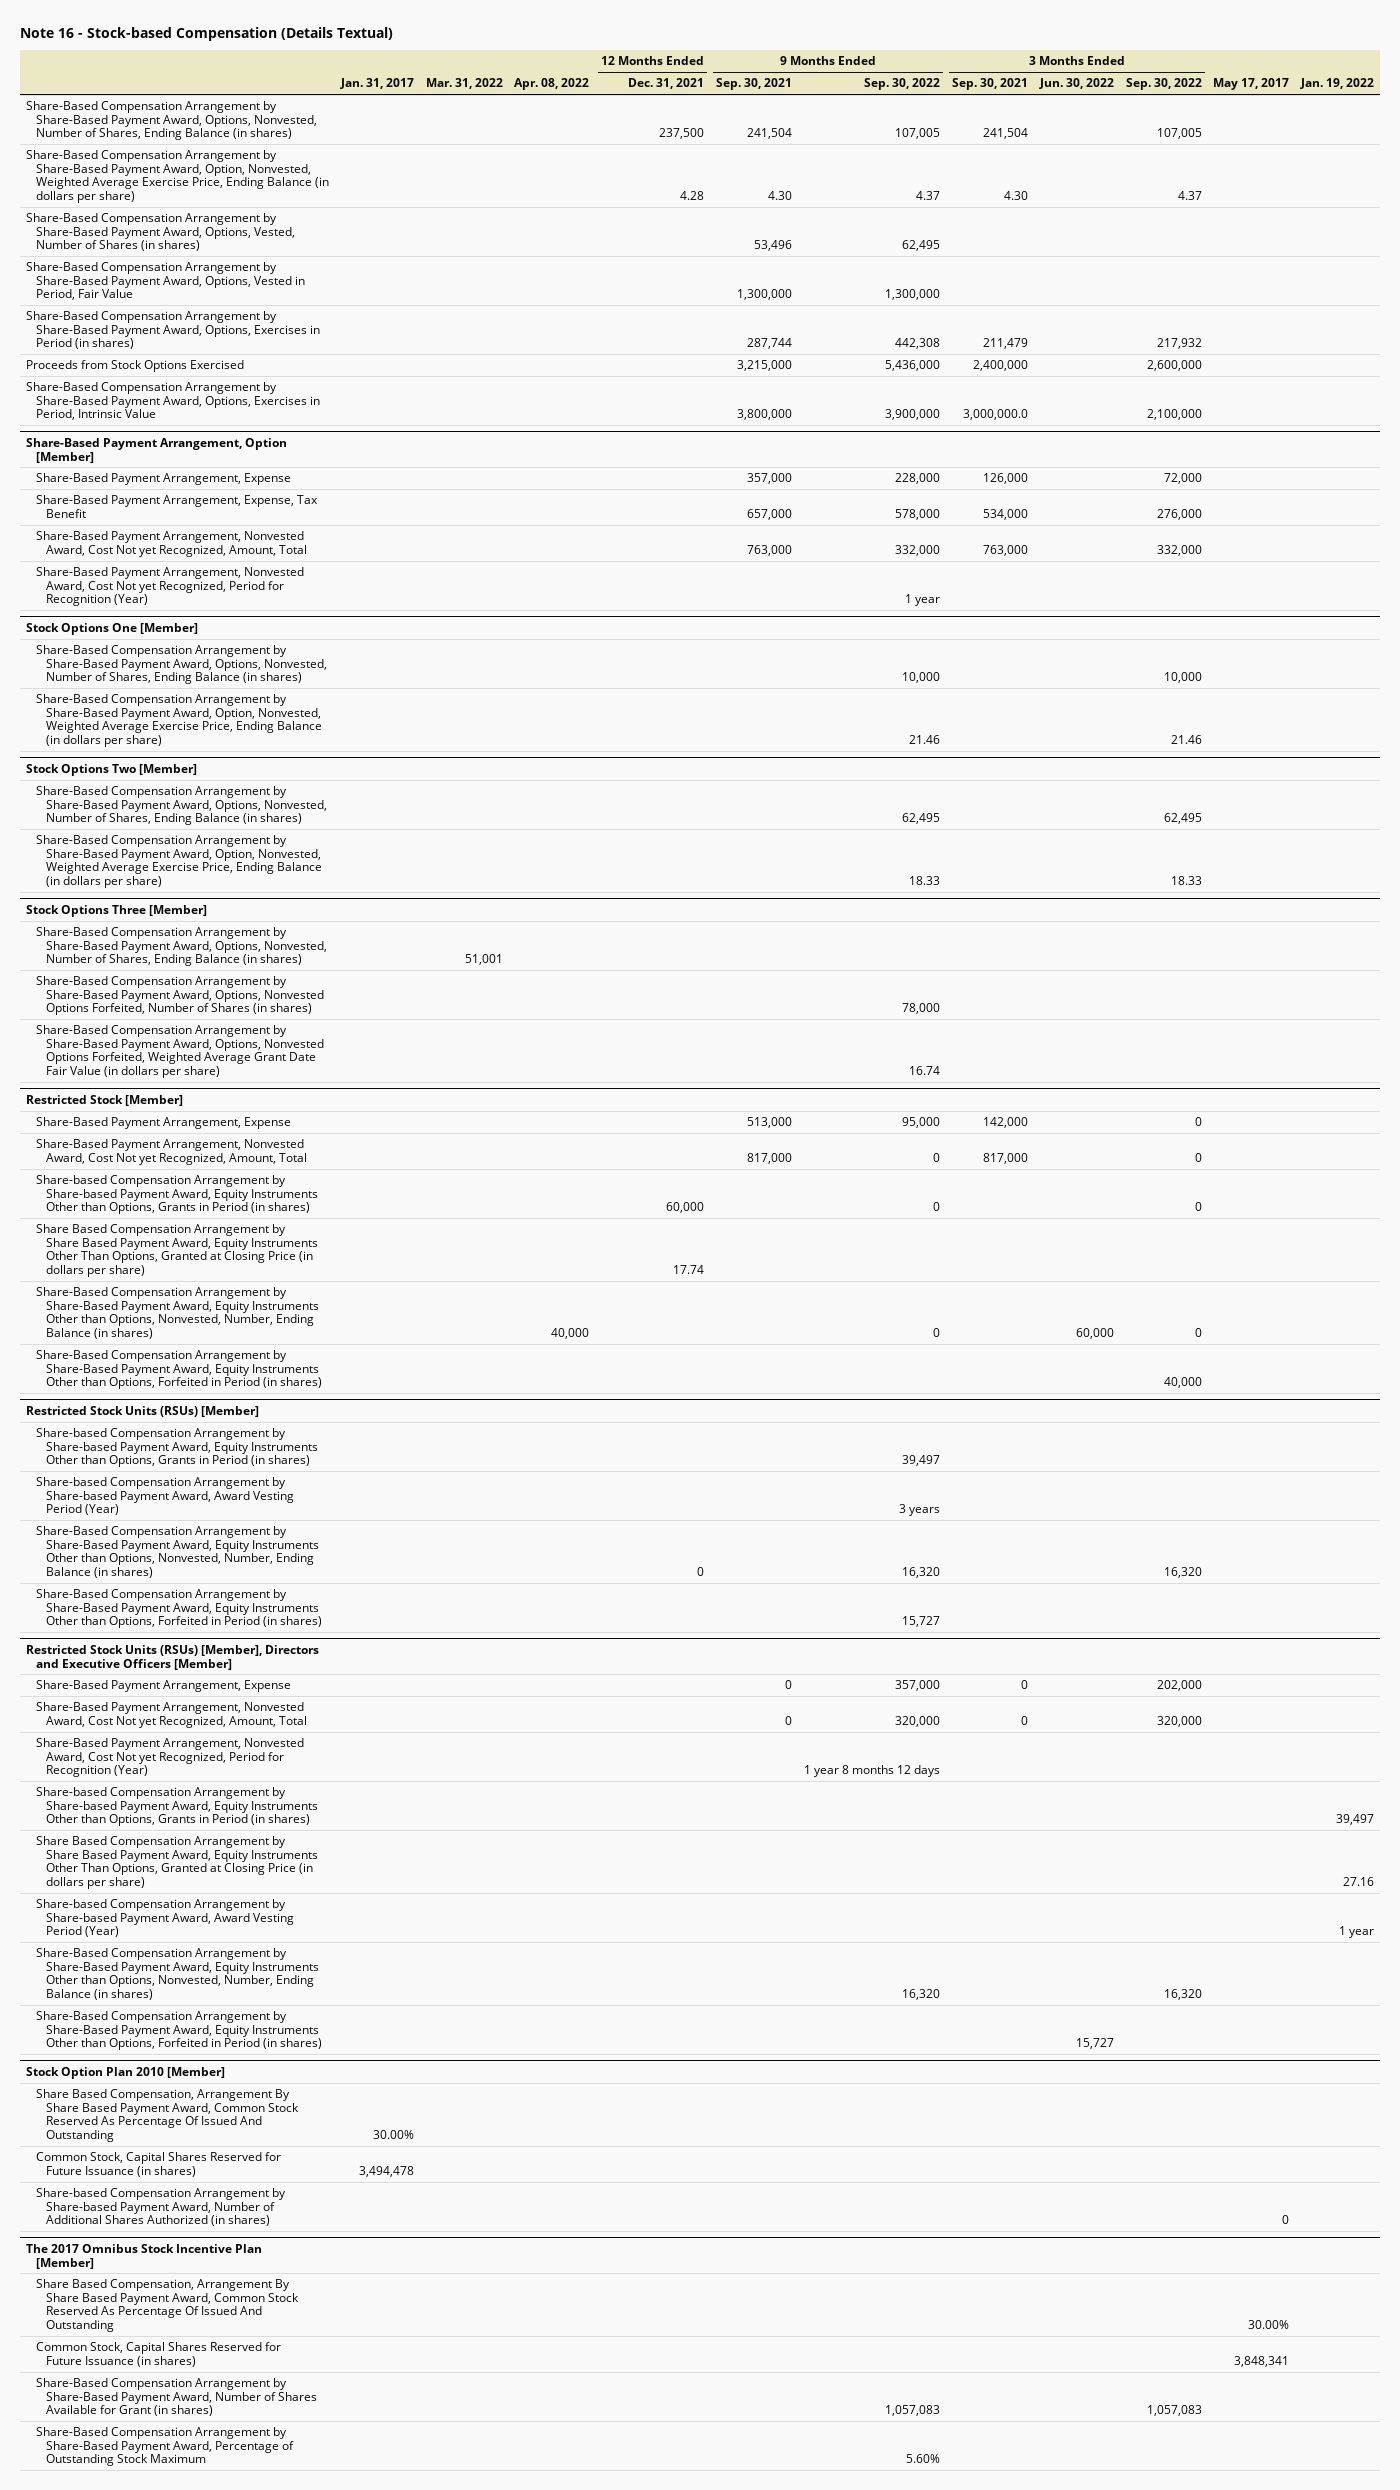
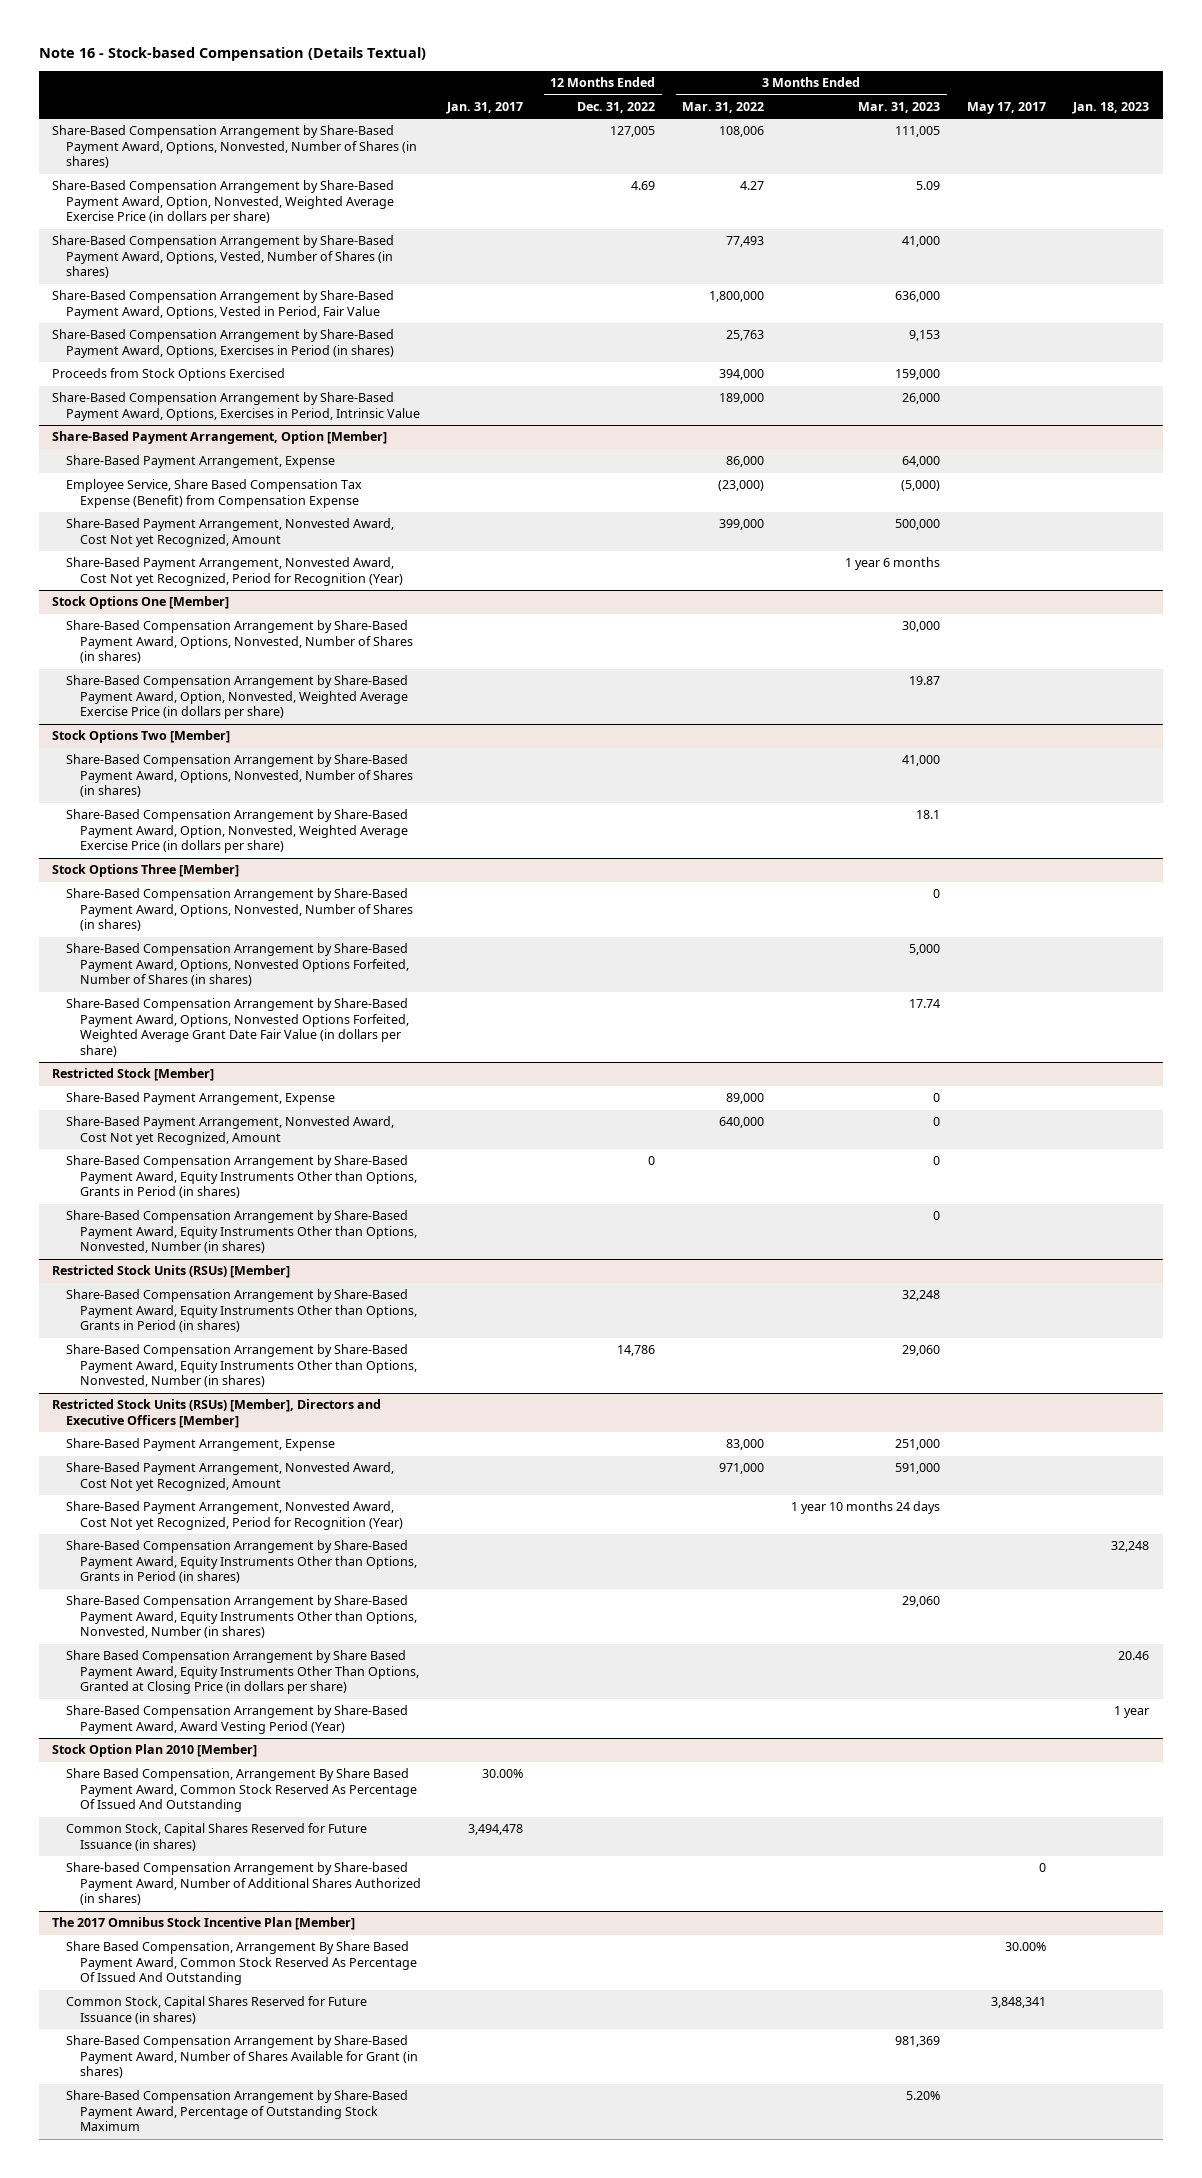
- | Jan. 31, 2017 | Mar. 31, 2022 | Apr. 08, 2022 | 12 Months Ended Dec. 31, 2021 | 9 Months Ended Sep. 30, 2021 | 9 Months Ended Sep. 30, 2022 | 3 Months Ended Sep. 30, 2021 | 3 Months Ended Jun. 30, 2022 | 3 Months Ended Sep. 30, 2022 | May 17, 2017 | Jan. 19, 2022
+ | Jan. 31, 2017 | 12 Months Ended Dec. 31, 2022 | 3 Months Ended Mar. 31, 2022 | 3 Months Ended Mar. 31, 2023 | May 17, 2017 | Jan. 18, 2023
- Share-Based Compensation Arrangement by Share-Based Payment Award, Options, Nonvested, Number of Shares, Ending Balance (in shares) | | | | 237,500 | 241,504 | 107,005 | 241,504 | | 107,005 | |
- Share-Based Compensation Arrangement by Share-Based Payment Award, Option, Nonvested, Weighted Average Exercise Price, Ending Balance (in dollars per share) | | | | 4.28 | 4.30 | 4.37 | 4.30 | | 4.37 | |
+ Share-Based Compensation Arrangement by Share-Based Payment Award, Options, Nonvested, Number of Shares (in shares) | | 127,005 | 108,006 | 111,005 | |
+ Share-Based Compensation Arrangement by Share-Based Payment Award, Option, Nonvested, Weighted Average Exercise Price (in dollars per share) | | 4.69 | 4.27 | 5.09 | |
@ Share-Based Payment Arrangement, Option [Member]
- Share-Based Payment Arrangement, Expense, Tax Benefit | | | | | 657,000 | 578,000 | 534,000 | | 276,000 | |
- Share-Based Payment Arrangement, Nonvested Award, Cost Not yet Recognized, Amount, Total | | | | | 763,000 | 332,000 | 763,000 | | 332,000 | |
+ Employee Service, Share Based Compensation Tax Expense (Benefit) from Compensation Expense | | | (23,000) | (5,000) | |
+ Share-Based Payment Arrangement, Nonvested Award, Cost Not yet Recognized, Amount | | | 399,000 | 500,000 | |
@ Stock Options One [Member]
- Share-Based Compensation Arrangement by Share-Based Payment Award, Options, Nonvested, Number of Shares, Ending Balance (in shares) | | | | | | 10,000 | | | 10,000 | |
- Share-Based Compensation Arrangement by Share-Based Payment Award, Option, Nonvested, Weighted Average Exercise Price, Ending Balance (in dollars per share) | | | | | | 21.46 | | | 21.46 | |
+ Share-Based Compensation Arrangement by Share-Based Payment Award, Options, Nonvested, Number of Shares (in shares) | | | | 30,000 | |
+ Share-Based Compensation Arrangement by Share-Based Payment Award, Option, Nonvested, Weighted Average Exercise Price (in dollars per share) | | | | 19.87 | |
@ Stock Options Two [Member]
- Share-Based Compensation Arrangement by Share-Based Payment Award, Options, Nonvested, Number of Shares, Ending Balance (in shares) | | | | | | 62,495 | | | 62,495 | |
- Share-Based Compensation Arrangement by Share-Based Payment Award, Option, Nonvested, Weighted Average Exercise Price, Ending Balance (in dollars per share) | | | | | | 18.33 | | | 18.33 | |
+ Share-Based Compensation Arrangement by Share-Based Payment Award, Options, Nonvested, Number of Shares (in shares) | | | | 41,000 | |
+ Share-Based Compensation Arrangement by Share-Based Payment Award, Option, Nonvested, Weighted Average Exercise Price (in dollars per share) | | | | 18.1 | |
@ Stock Options Three [Member]
- Share-Based Compensation Arrangement by Share-Based Payment Award, Options, Nonvested, Number of Shares, Ending Balance (in shares) | | 51,001 | | | | | | | | |
+ Share-Based Compensation Arrangement by Share-Based Payment Award, Options, Nonvested, Number of Shares (in shares) | | | | 0 | |
@ Restricted Stock [Member]
- Share-Based Payment Arrangement, Nonvested Award, Cost Not yet Recognized, Amount, Total | | | | | 817,000 | 0 | 817,000 | | 0 | |
- Share-based Compensation Arrangement by Share-based Payment Award, Equity Instruments Other than Options, Grants in Period (in shares) | | | | 60,000 | | 0 | | | 0 | |
- Share Based Compensation Arrangement by Share Based Payment Award, Equity Instruments Other Than Options, Granted at Closing Price (in dollars per share) | | | | 17.74 | | | | | | |
- Share-Based Compensation Arrangement by Share-Based Payment Award, Equity Instruments Other than Options, Nonvested, Number, Ending Balance (in shares) | | | 40,000 | | | 0 | | 60,000 | 0 | |
- Share-Based Compensation Arrangement by Share-Based Payment Award, Equity Instruments Other than Options, Forfeited in Period (in shares) | | | | | | | | | 40,000 | |
+ Share-Based Payment Arrangement, Nonvested Award, Cost Not yet Recognized, Amount | | | 640,000 | 0 | |
+ Share-Based Compensation Arrangement by Share-Based Payment Award, Equity Instruments Other than Options, Grants in Period (in shares) | | 0 | | 0 | |
+ Share-Based Compensation Arrangement by Share-Based Payment Award, Equity Instruments Other than Options, Nonvested, Number (in shares) | | | | 0 | |
@ Restricted Stock Units (RSUs) [Member]
- Share-based Compensation Arrangement by Share-based Payment Award, Equity Instruments Other than Options, Grants in Period (in shares) | | | | | | 39,497 | | | | |
- Share-based Compensation Arrangement by Share-based Payment Award, Award Vesting Period (Year) | | | | | | 3 years | | | | |
- Share-Based Compensation Arrangement by Share-Based Payment Award, Equity Instruments Other than Options, Nonvested, Number, Ending Balance (in shares) | | | | 0 | | 16,320 | | | 16,320 | |
- Share-Based Compensation Arrangement by Share-Based Payment Award, Equity Instruments Other than Options, Forfeited in Period (in shares) | | | | | | 15,727 | | | | |
+ Share-Based Compensation Arrangement by Share-Based Payment Award, Equity Instruments Other than Options, Grants in Period (in shares) | | | | 32,248 | |
+ Share-Based Compensation Arrangement by Share-Based Payment Award, Equity Instruments Other than Options, Nonvested, Number (in shares) | | 14,786 | | 29,060 | |
@ Restricted Stock Units (RSUs) [Member], Directors and Executive Officers [Member]
- Share-Based Payment Arrangement, Nonvested Award, Cost Not yet Recognized, Amount, Total | | | | | 0 | 320,000 | 0 | | 320,000 | |
+ Share-Based Payment Arrangement, Nonvested Award, Cost Not yet Recognized, Amount | | | 971,000 | 591,000 | |
- Share-based Compensation Arrangement by Share-based Payment Award, Equity Instruments Other than Options, Grants in Period (in shares) | | | | | | | | | | | 39,497
+ Share-Based Compensation Arrangement by Share-Based Payment Award, Equity Instruments Other than Options, Grants in Period (in shares) | | | | | | 32,248
+ Share-Based Compensation Arrangement by Share-Based Payment Award, Equity Instruments Other than Options, Nonvested, Number (in shares) | | | | 29,060 | |
- Share-based Compensation Arrangement by Share-based Payment Award, Award Vesting Period (Year) | | | | | | | | | | | 1 year
- Share-Based Compensation Arrangement by Share-Based Payment Award, Equity Instruments Other than Options, Nonvested, Number, Ending Balance (in shares) | | | | | | 16,320 | | | 16,320 | |
- Share-Based Compensation Arrangement by Share-Based Payment Award, Equity Instruments Other than Options, Forfeited in Period (in shares) | | | | | | | | 15,727 | | |
+ Share-Based Compensation Arrangement by Share-Based Payment Award, Award Vesting Period (Year) | | | | | | 1 year

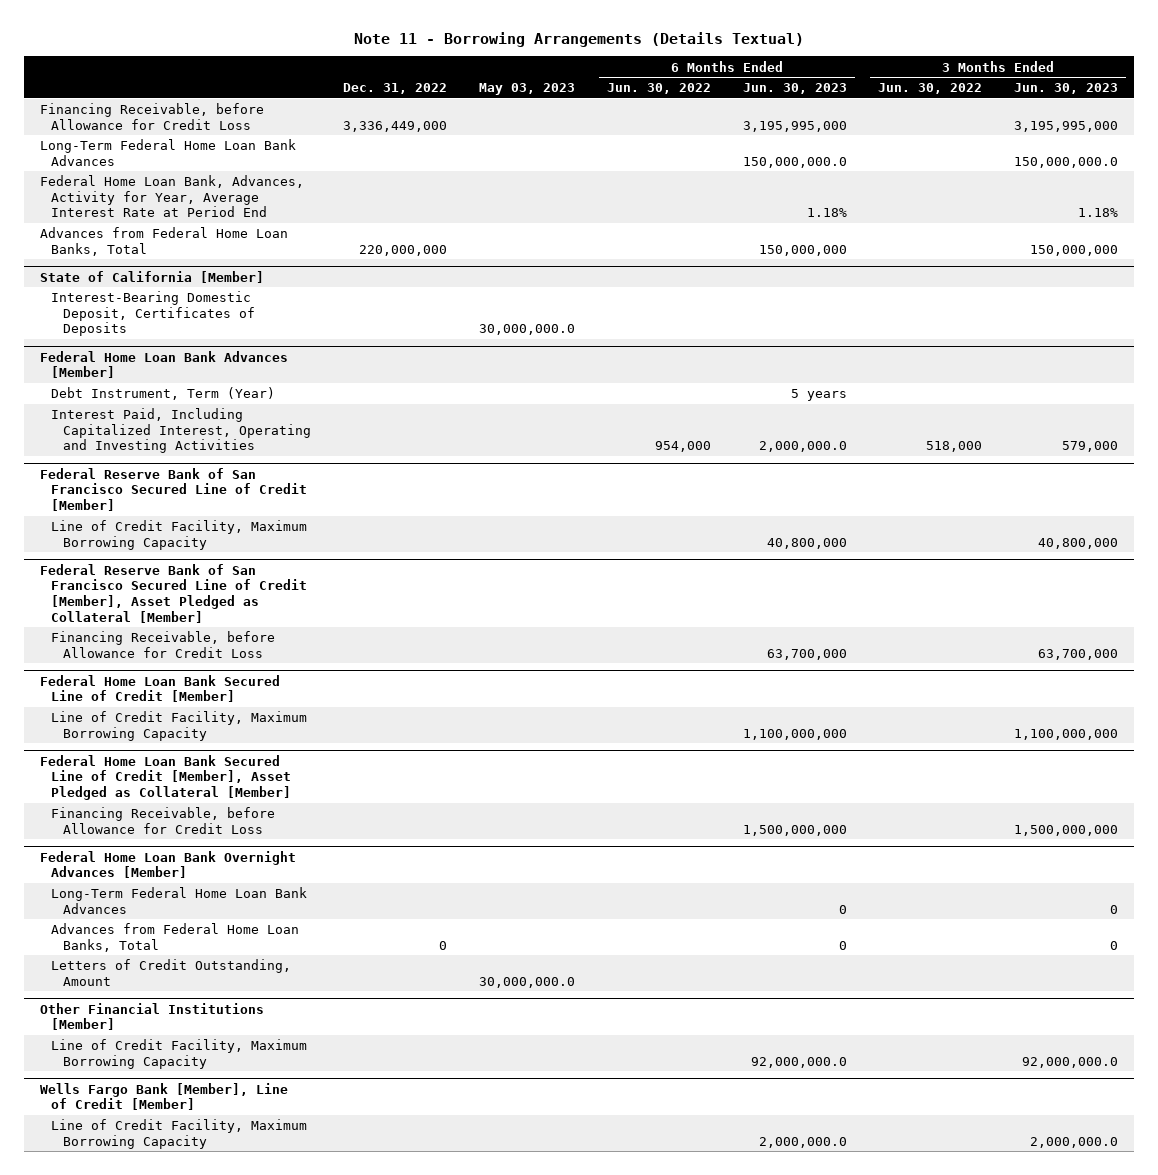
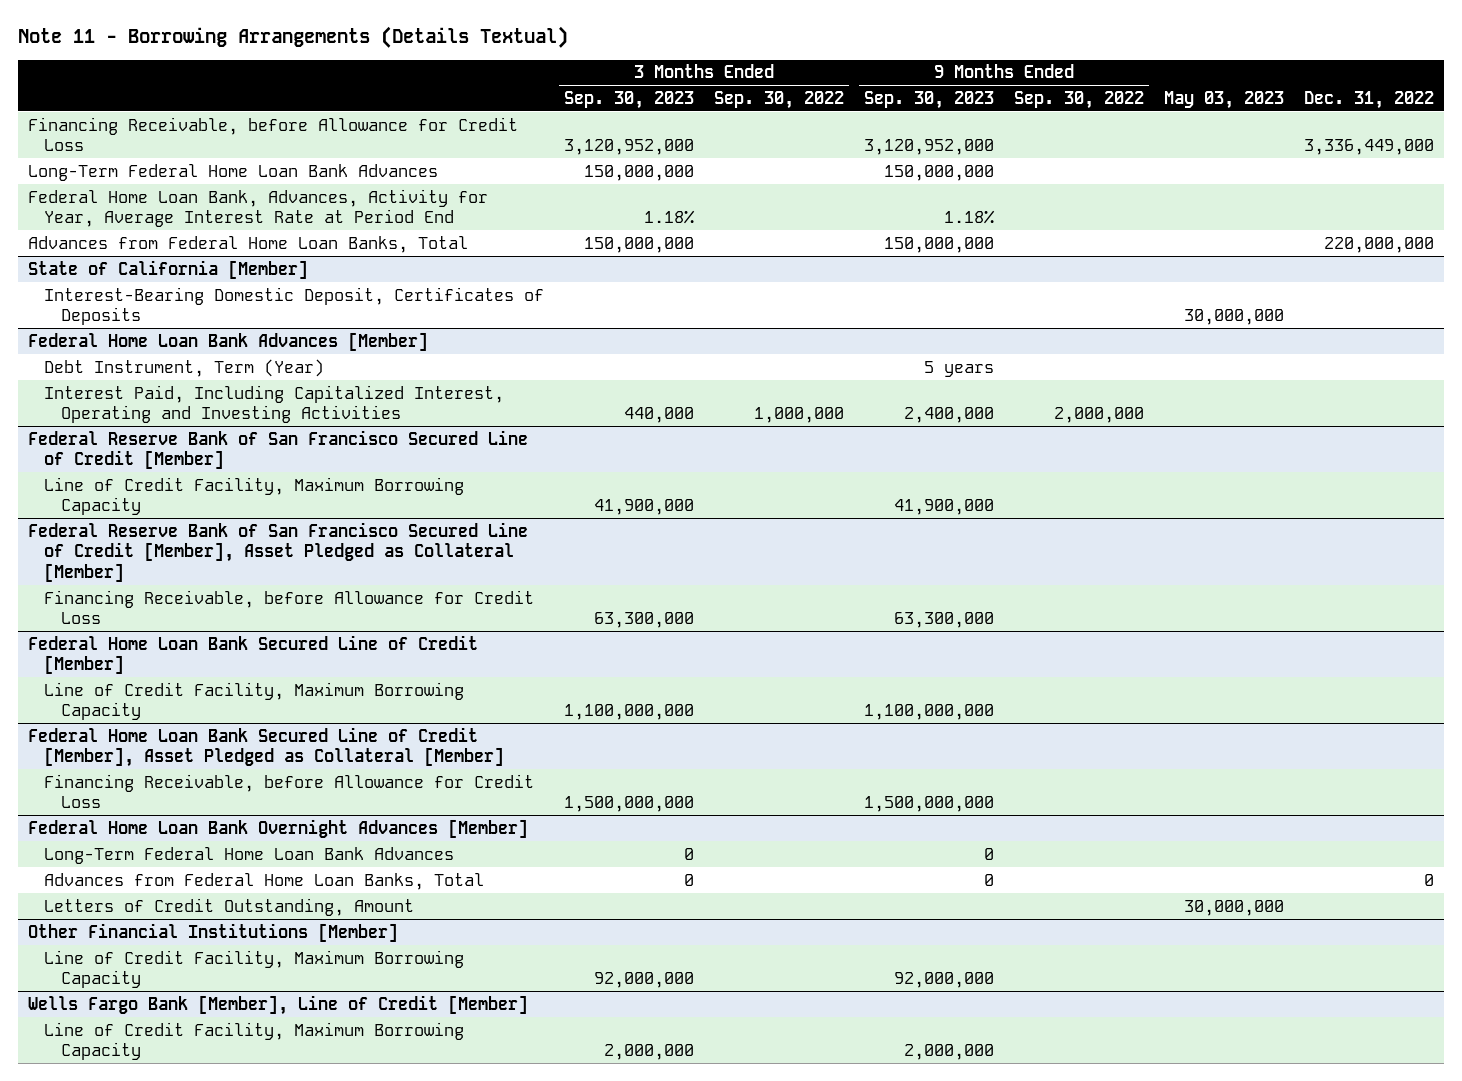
- | Dec. 31, 2022 | May 03, 2023 | 6 Months Ended Jun. 30, 2022 | 6 Months Ended Jun. 30, 2023 | 3 Months Ended Jun. 30, 2022 | 3 Months Ended Jun. 30, 2023
+ | 3 Months Ended Sep. 30, 2023 | 3 Months Ended Sep. 30, 2022 | 9 Months Ended Sep. 30, 2023 | 9 Months Ended Sep. 30, 2022 | May 03, 2023 | Dec. 31, 2022
@ State of California [Member]
- Interest-Bearing Domestic Deposit, Certificates of Deposits | | 30,000,000.0 | | | |
+ Interest-Bearing Domestic Deposit, Certificates of Deposits | | | | | 30,000,000 |
@ Federal Home Loan Bank Overnight Advances [Member]
- Letters of Credit Outstanding, Amount | | 30,000,000.0 | | | |
+ Letters of Credit Outstanding, Amount | | | | | 30,000,000 |

